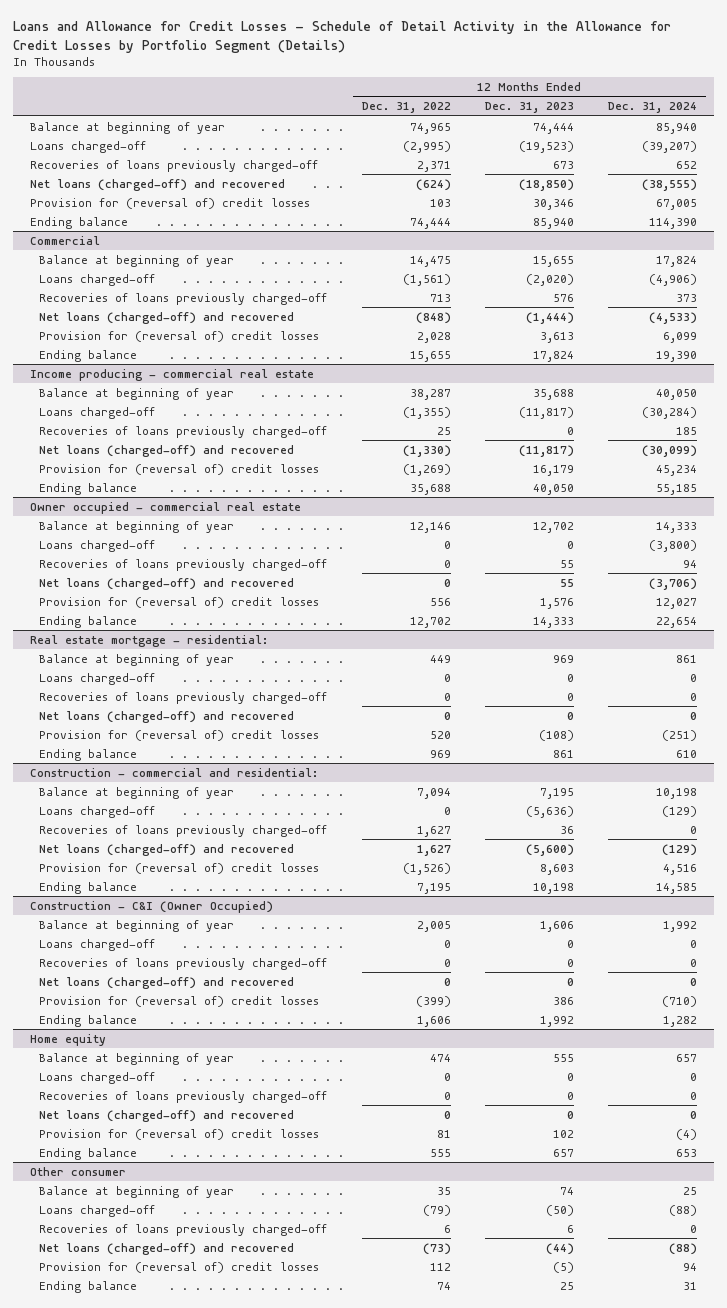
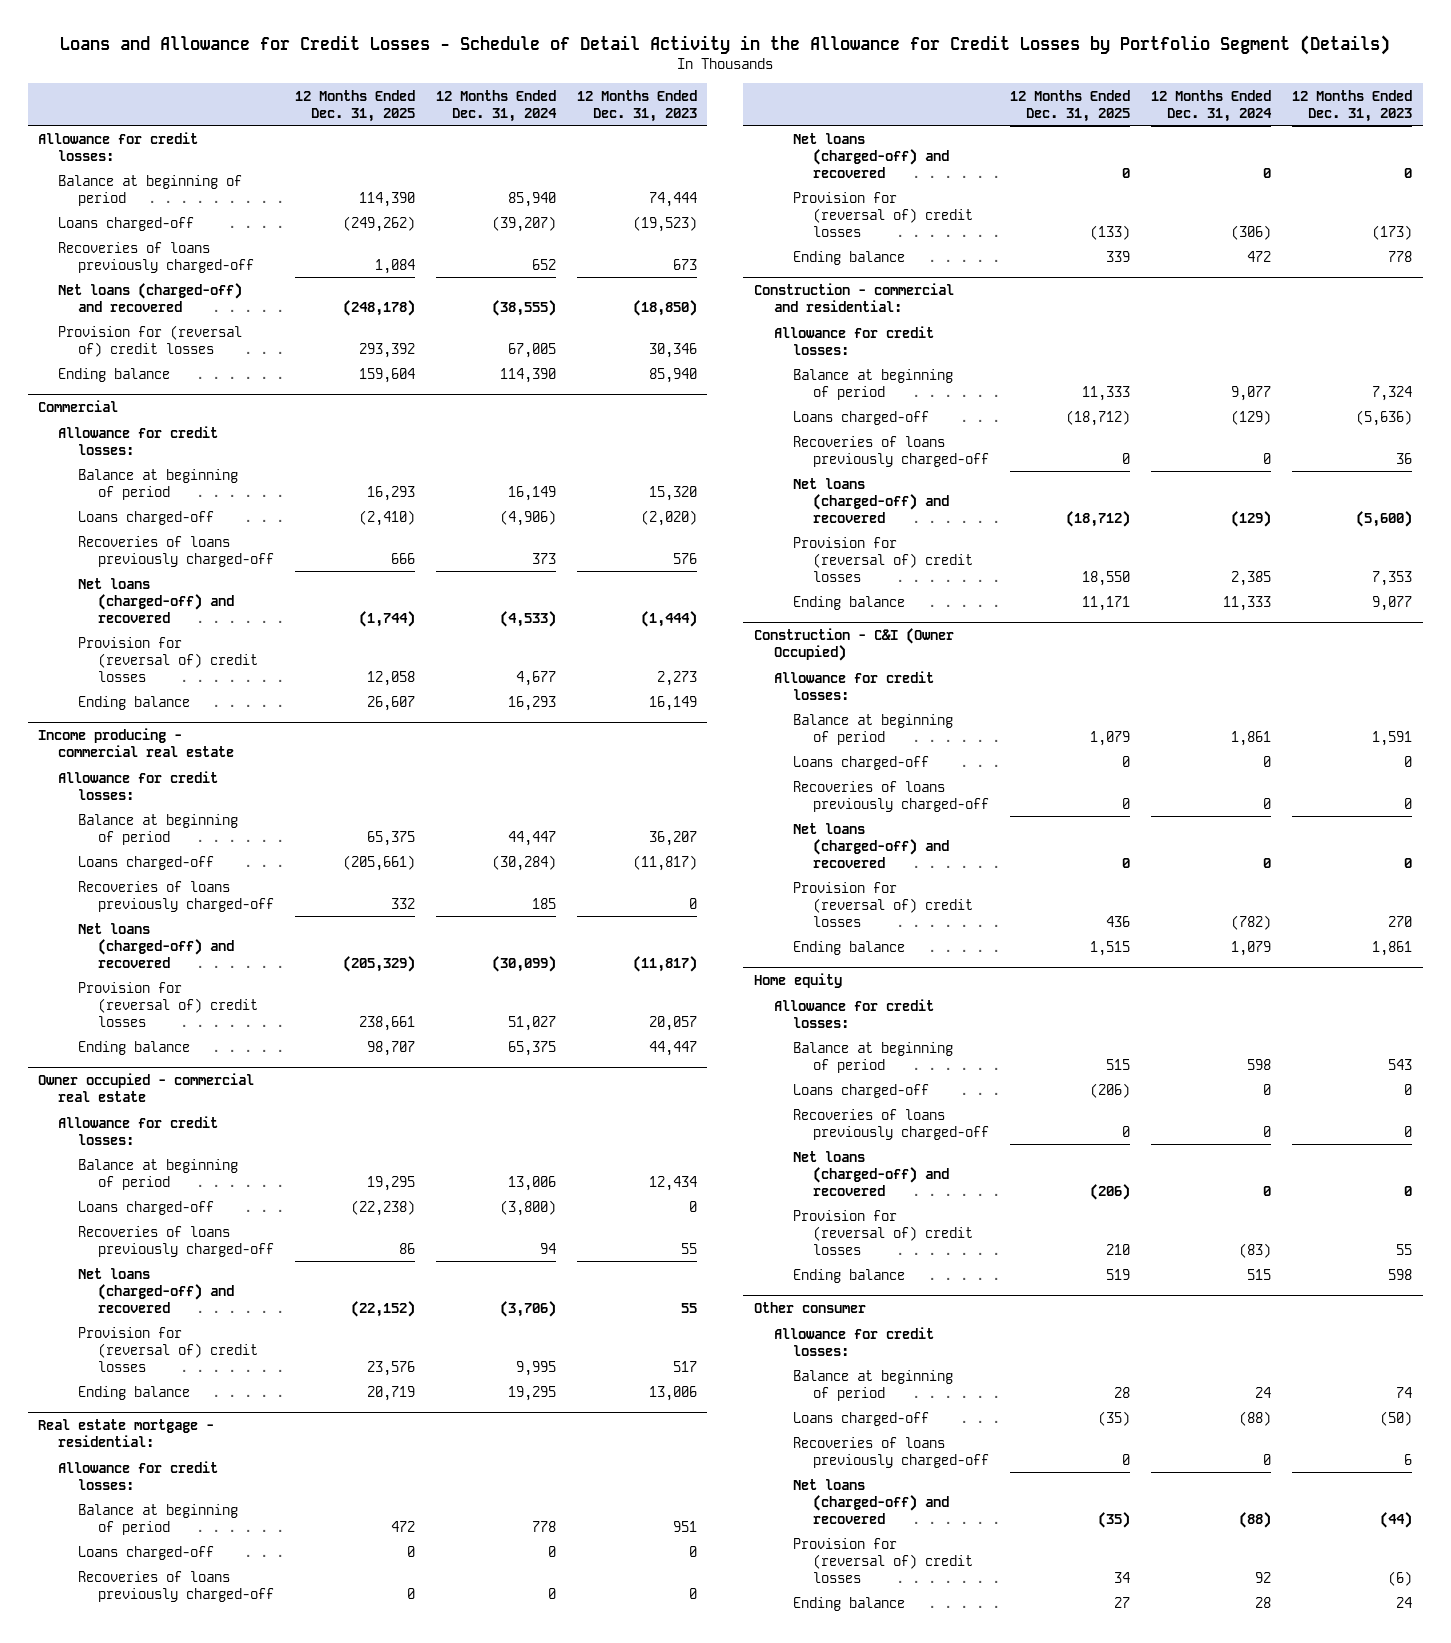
- | 12 Months Ended Dec. 31, 2022 | 12 Months Ended Dec. 31, 2023 | 12 Months Ended Dec. 31, 2024
+ | 12 Months Ended Dec. 31, 2025 | 12 Months Ended Dec. 31, 2024 | 12 Months Ended Dec. 31, 2023
- Balance at beginning of year | 74,965 | 74,444 | 85,940
+ Allowance for credit losses:
+ Balance at beginning of period | 114,390 | 85,940 | 74,444
@ Commercial
- Balance at beginning of year | 14,475 | 15,655 | 17,824
+ Allowance for credit losses:
+ Balance at beginning of period | 16,293 | 16,149 | 15,320
- Provision for (reversal of) credit losses | 2,028 | 3,613 | 6,099
- Ending balance | 15,655 | 17,824 | 19,390
+ Provision for (reversal of) credit losses | 12,058 | 4,677 | 2,273
+ Ending balance | 26,607 | 16,293 | 16,149
@ Income producing - commercial real estate
- Balance at beginning of year | 38,287 | 35,688 | 40,050
+ Allowance for credit losses:
+ Balance at beginning of period | 65,375 | 44,447 | 36,207
- Provision for (reversal of) credit losses | (1,269) | 16,179 | 45,234
- Ending balance | 35,688 | 40,050 | 55,185
+ Provision for (reversal of) credit losses | 238,661 | 51,027 | 20,057
+ Ending balance | 98,707 | 65,375 | 44,447
@ Owner occupied - commercial real estate
- Balance at beginning of year | 12,146 | 12,702 | 14,333
+ Allowance for credit losses:
+ Balance at beginning of period | 19,295 | 13,006 | 12,434
- Provision for (reversal of) credit losses | 556 | 1,576 | 12,027
- Ending balance | 12,702 | 14,333 | 22,654
+ Provision for (reversal of) credit losses | 23,576 | 9,995 | 517
+ Ending balance | 20,719 | 19,295 | 13,006
@ Real estate mortgage - residential:
- Balance at beginning of year | 449 | 969 | 861
+ Allowance for credit losses:
+ Balance at beginning of period | 472 | 778 | 951
- Provision for (reversal of) credit losses | 520 | (108) | (251)
- Ending balance | 969 | 861 | 610
+ Provision for (reversal of) credit losses | (133) | (306) | (173)
+ Ending balance | 339 | 472 | 778
@ Construction - commercial and residential:
- Balance at beginning of year | 7,094 | 7,195 | 10,198
+ Allowance for credit losses:
+ Balance at beginning of period | 11,333 | 9,077 | 7,324
- Provision for (reversal of) credit losses | (1,526) | 8,603 | 4,516
- Ending balance | 7,195 | 10,198 | 14,585
+ Provision for (reversal of) credit losses | 18,550 | 2,385 | 7,353
+ Ending balance | 11,171 | 11,333 | 9,077
@ Construction - C&I (Owner Occupied)
- Balance at beginning of year | 2,005 | 1,606 | 1,992
+ Allowance for credit losses:
+ Balance at beginning of period | 1,079 | 1,861 | 1,591
- Provision for (reversal of) credit losses | (399) | 386 | (710)
- Ending balance | 1,606 | 1,992 | 1,282
+ Provision for (reversal of) credit losses | 436 | (782) | 270
+ Ending balance | 1,515 | 1,079 | 1,861
@ Home equity
- Balance at beginning of year | 474 | 555 | 657
+ Allowance for credit losses:
+ Balance at beginning of period | 515 | 598 | 543
- Provision for (reversal of) credit losses | 81 | 102 | (4)
- Ending balance | 555 | 657 | 653
+ Provision for (reversal of) credit losses | 210 | (83) | 55
+ Ending balance | 519 | 515 | 598
@ Other consumer
- Balance at beginning of year | 35 | 74 | 25
+ Allowance for credit losses:
+ Balance at beginning of period | 28 | 24 | 74
- Provision for (reversal of) credit losses | 112 | (5) | 94
- Ending balance | 74 | 25 | 31
+ Provision for (reversal of) credit losses | 34 | 92 | (6)
+ Ending balance | 27 | 28 | 24

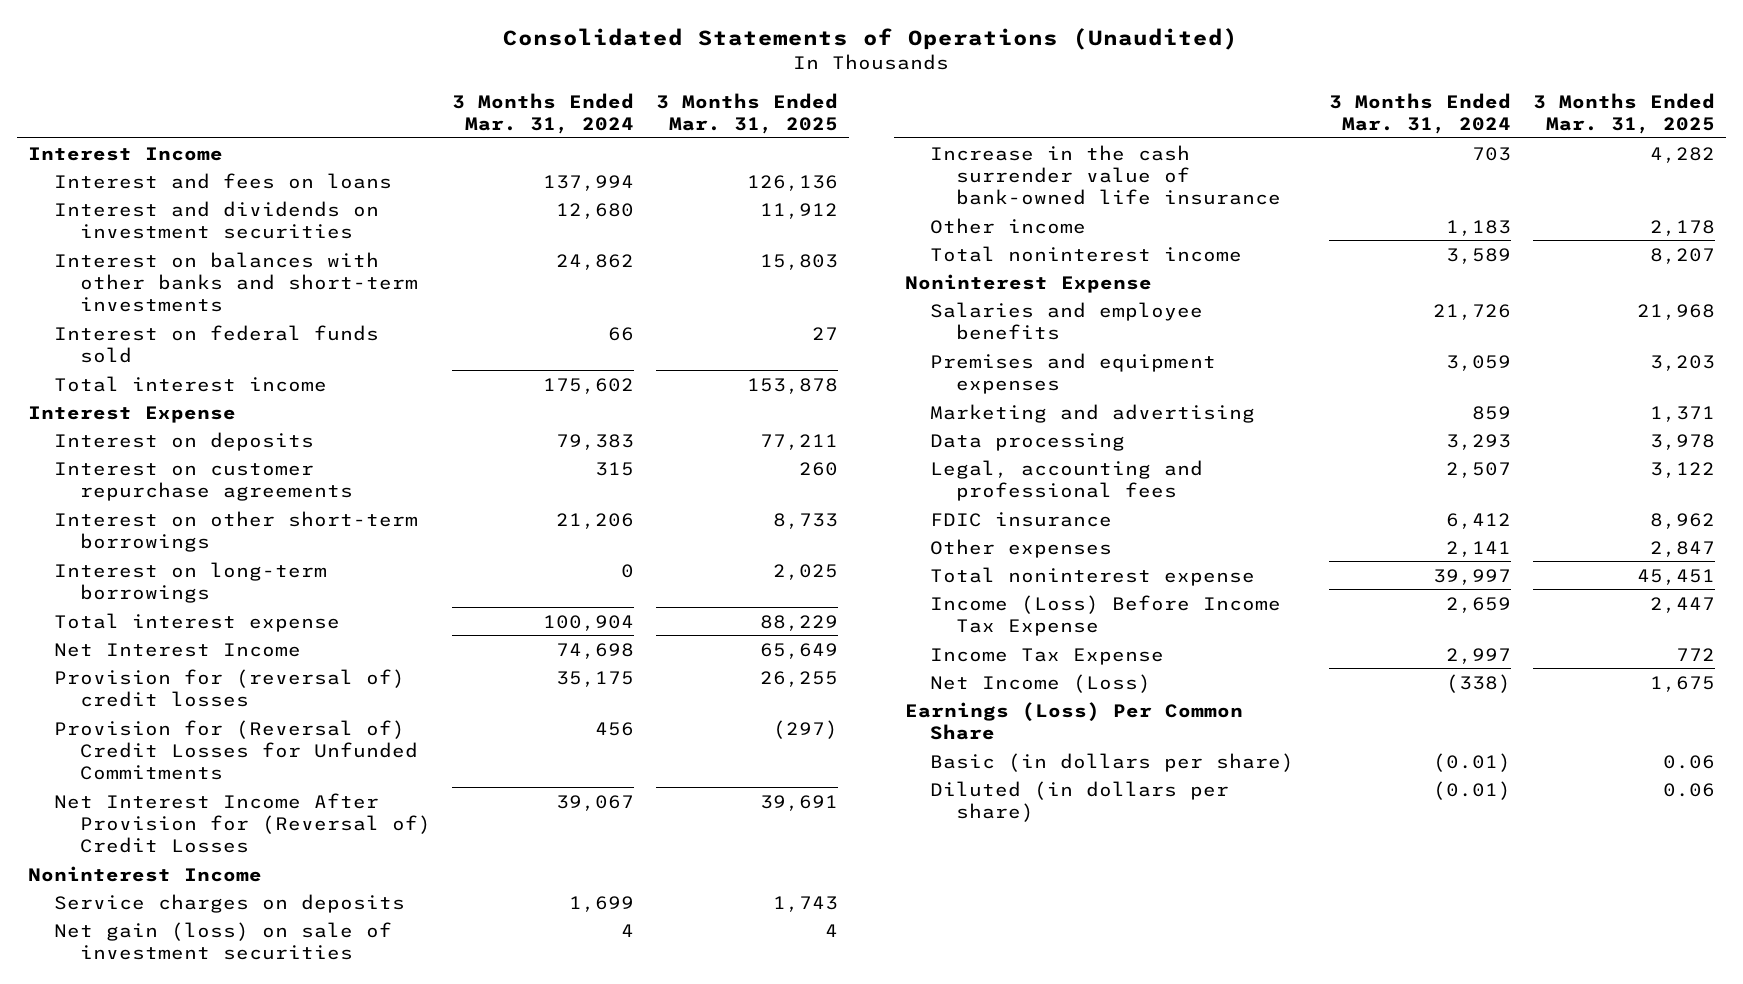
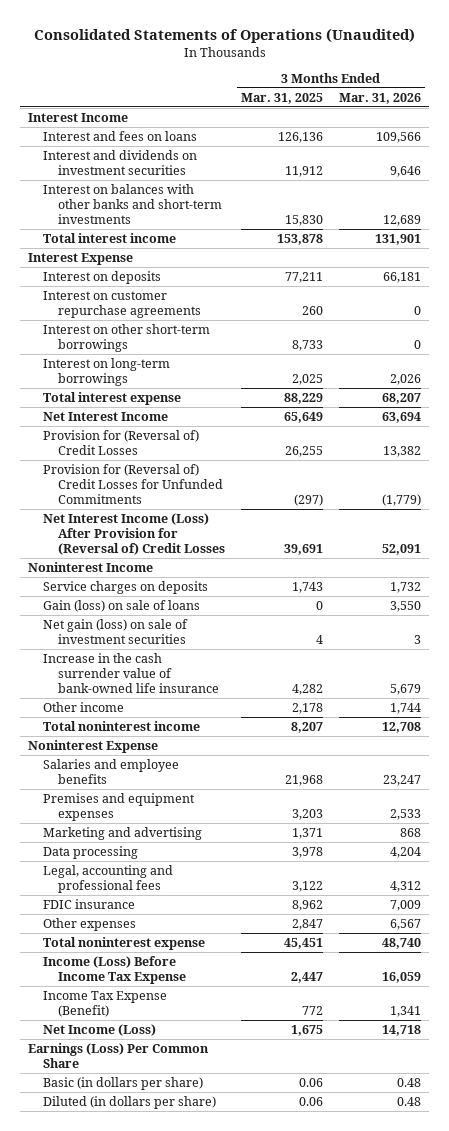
- | 3 Months Ended Mar. 31, 2024 | 3 Months Ended Mar. 31, 2025
+ | 3 Months Ended Mar. 31, 2025 | 3 Months Ended Mar. 31, 2026
- Interest on balances with other banks and short-term investments | 24,862 | 15,803
- Interest on federal funds sold | 66 | 27
+ Interest on balances with other banks and short-term investments | 15,830 | 12,689
- Provision for (reversal of) credit losses | 35,175 | 26,255
+ Provision for (Reversal of) Credit Losses | 26,255 | 13,382
- Net Interest Income After Provision for (Reversal of) Credit Losses | 39,067 | 39,691
+ Net Interest Income (Loss) After Provision for (Reversal of) Credit Losses | 39,691 | 52,091
+ Gain (loss) on sale of loans | 0 | 3,550
- Income Tax Expense | 2,997 | 772
+ Income Tax Expense (Benefit) | 772 | 1,341

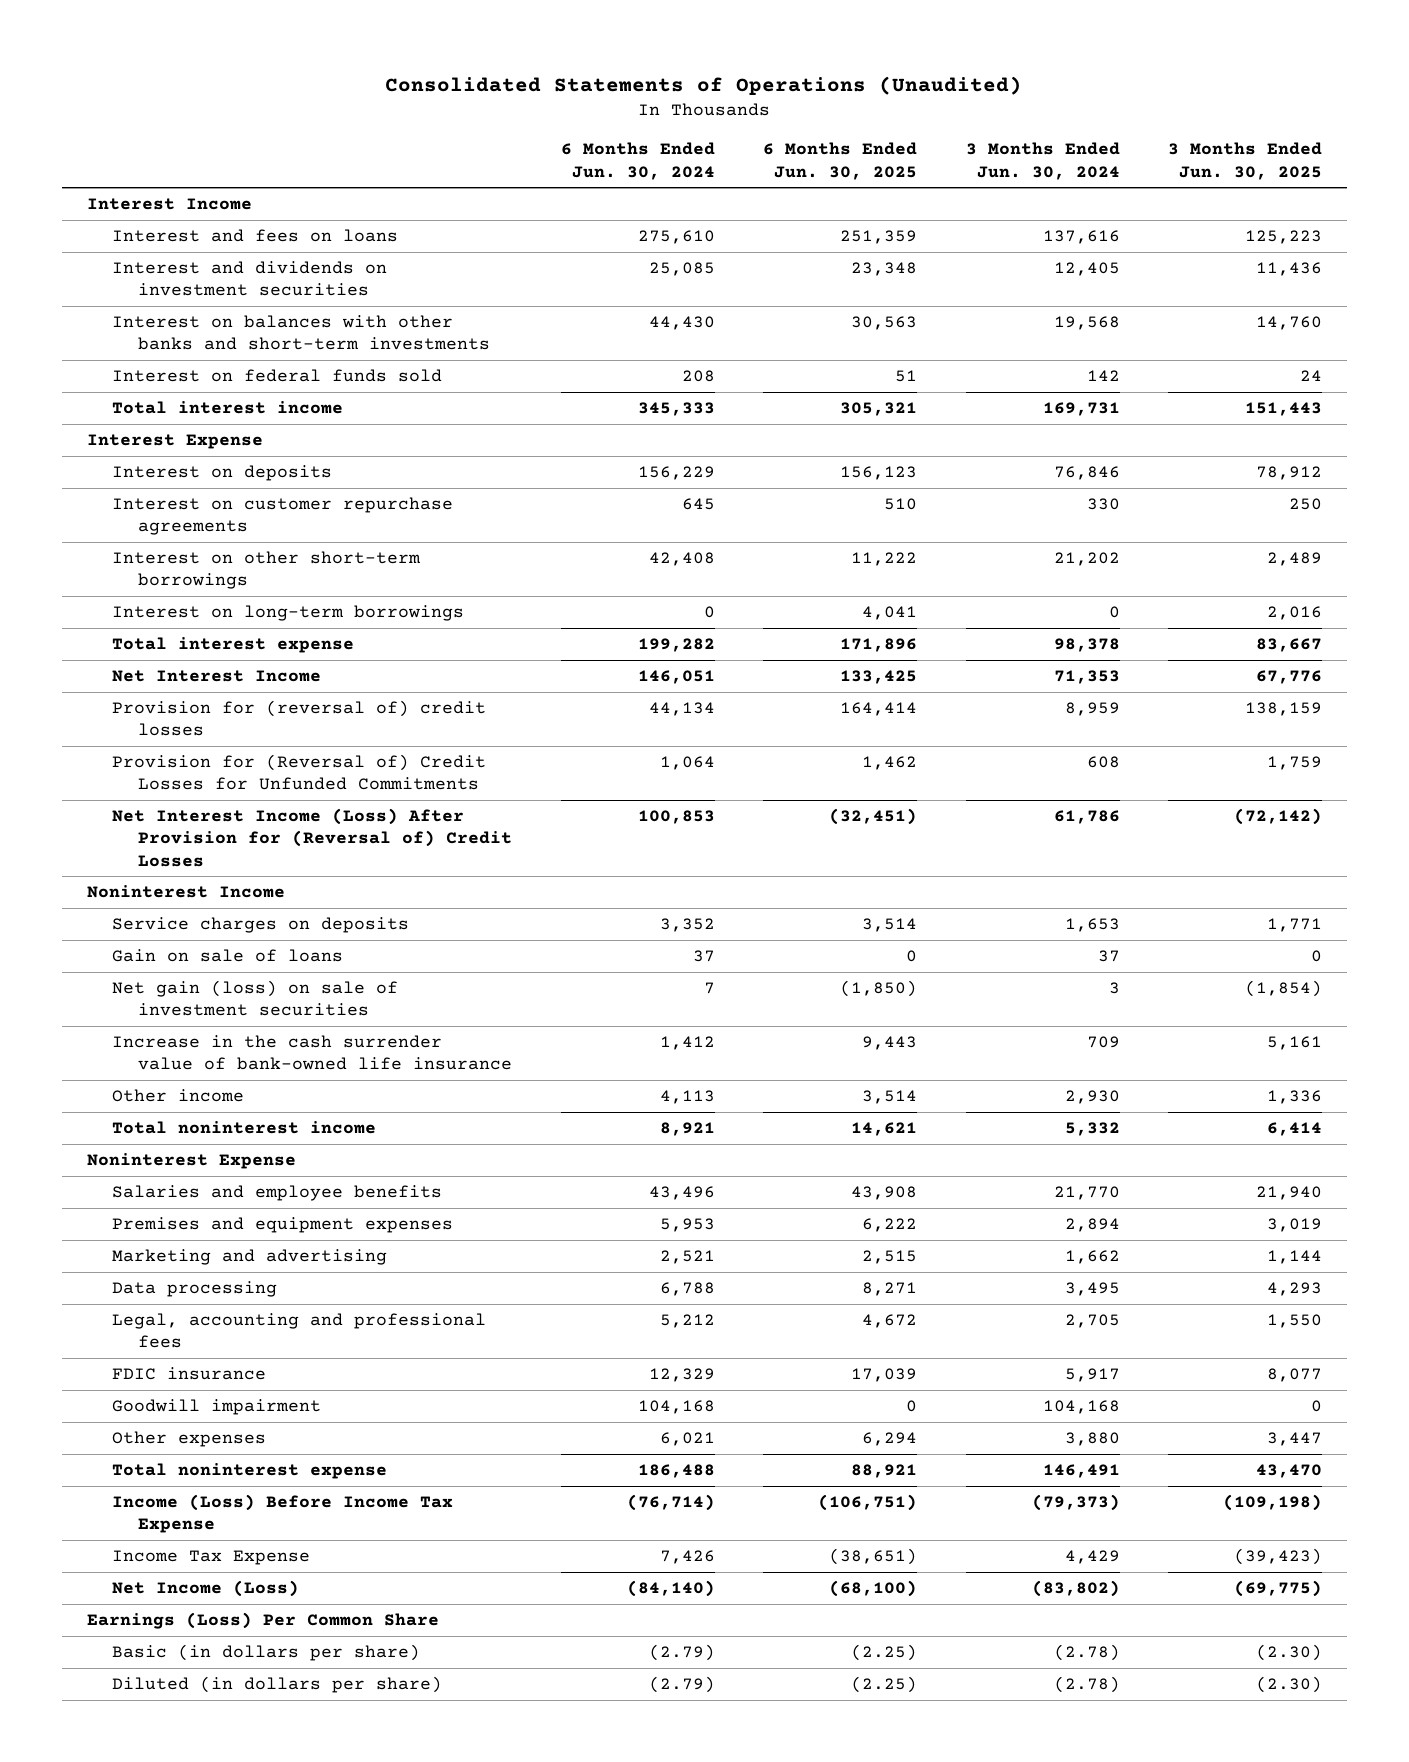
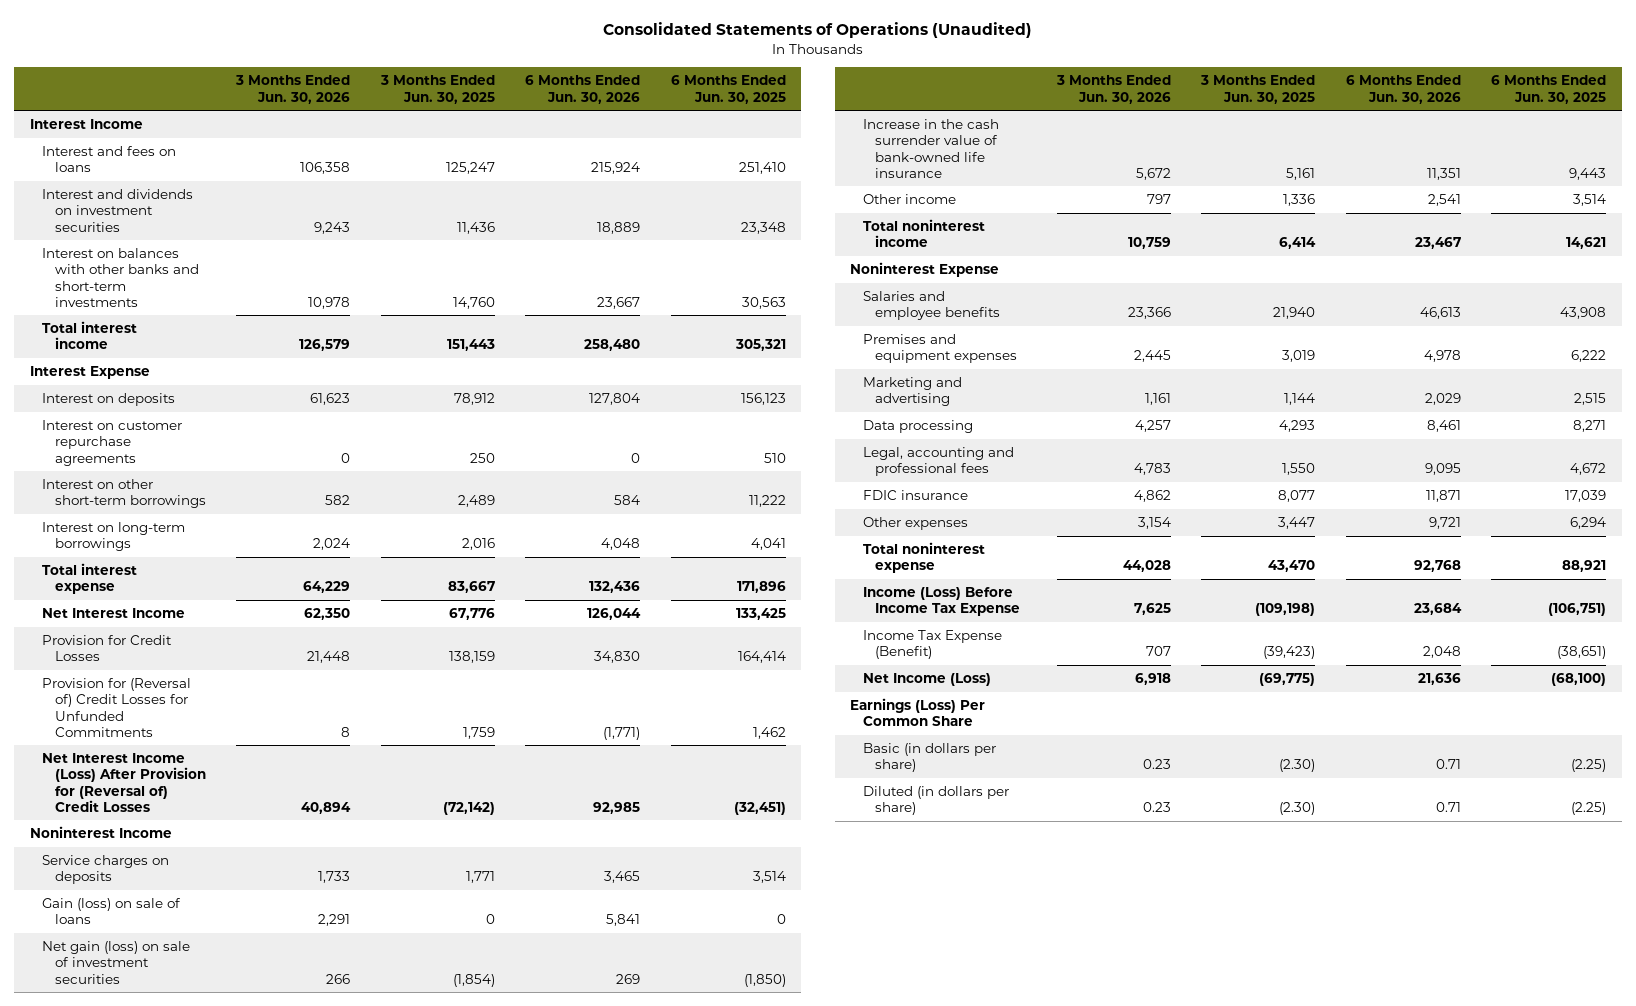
- | 6 Months Ended Jun. 30, 2024 | 6 Months Ended Jun. 30, 2025 | 3 Months Ended Jun. 30, 2024 | 3 Months Ended Jun. 30, 2025
+ | 3 Months Ended Jun. 30, 2026 | 3 Months Ended Jun. 30, 2025 | 6 Months Ended Jun. 30, 2026 | 6 Months Ended Jun. 30, 2025
- Interest and fees on loans | 275,610 | 251,359 | 137,616 | 125,223
+ Interest and fees on loans | 106,358 | 125,247 | 215,924 | 251,410
- Interest on federal funds sold | 208 | 51 | 142 | 24
- Provision for (reversal of) credit losses | 44,134 | 164,414 | 8,959 | 138,159
+ Provision for Credit Losses | 21,448 | 138,159 | 34,830 | 164,414
- Gain on sale of loans | 37 | 0 | 37 | 0
+ Gain (loss) on sale of loans | 2,291 | 0 | 5,841 | 0
- Goodwill impairment | 104,168 | 0 | 104,168 | 0
- Income Tax Expense | 7,426 | (38,651) | 4,429 | (39,423)
+ Income Tax Expense (Benefit) | 707 | (39,423) | 2,048 | (38,651)

